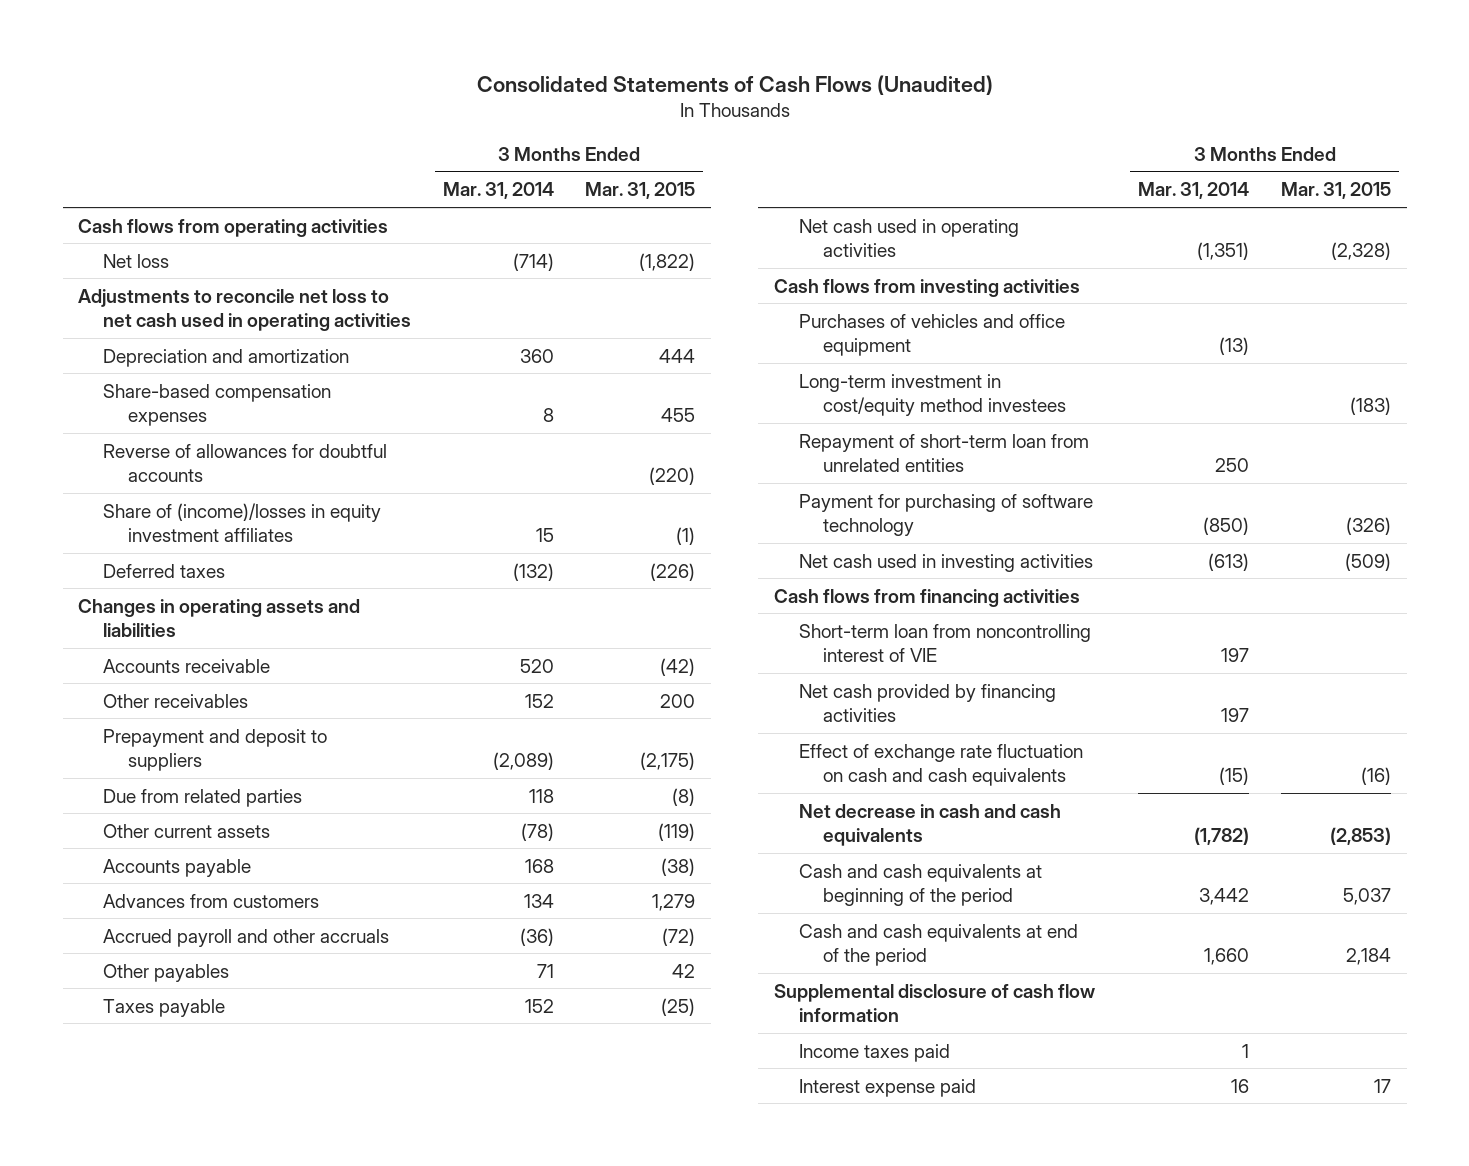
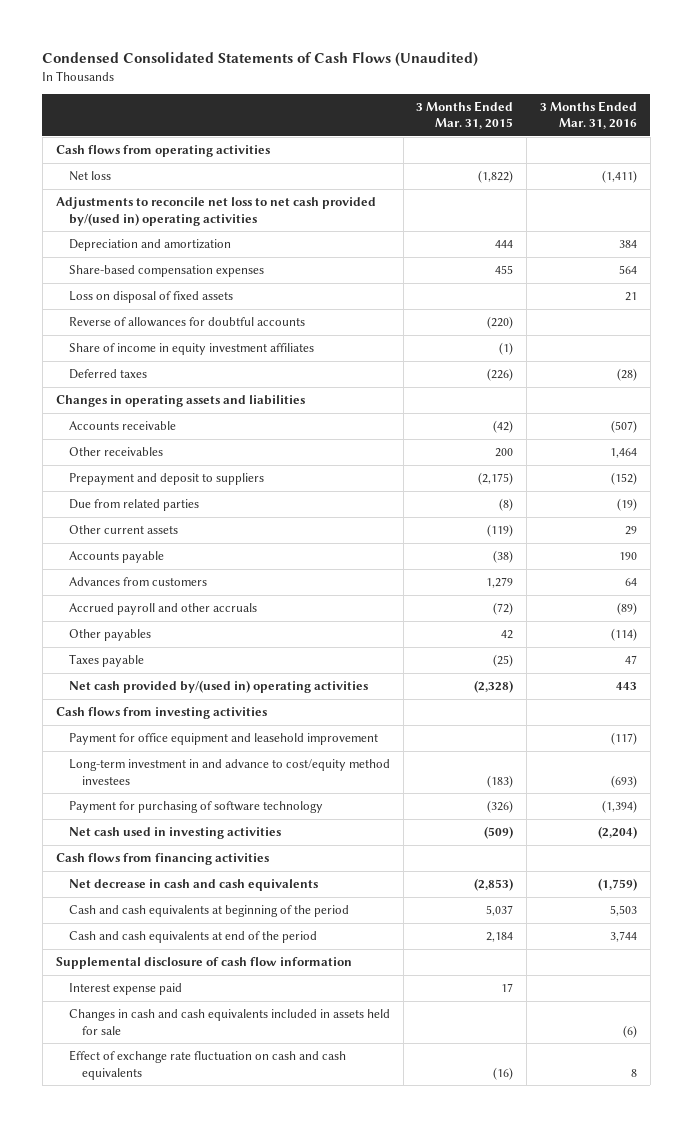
- Consolidated Statements of Cash Flows (Unaudited)
+ Condensed Consolidated Statements of Cash Flows (Unaudited)
- | 3 Months Ended Mar. 31, 2014 | 3 Months Ended Mar. 31, 2015
+ | 3 Months Ended Mar. 31, 2015 | 3 Months Ended Mar. 31, 2016
- Adjustments to reconcile net loss to net cash used in operating activities
+ Adjustments to reconcile net loss to net cash provided by/(used in) operating activities
+ Loss on disposal of fixed assets | | 21
- Share of (income)/losses in equity investment affiliates | 15 | (1)
+ Share of income in equity investment affiliates | (1) |
- Net cash used in operating activities | (1,351) | (2,328)
+ Net cash provided by/(used in) operating activities | (2,328) | 443
- Purchases of vehicles and office equipment | (13) |
- Long-term investment in cost/equity method investees | | (183)
- Repayment of short-term loan from unrelated entities | 250 |
+ Payment for office equipment and leasehold improvement | | (117)
+ Long-term investment in and advance to cost/equity method investees | (183) | (693)
- Short-term loan from noncontrolling interest of VIE | 197 |
- Net cash provided by financing activities | 197 |
- Income taxes paid | 1 |
+ Changes in cash and cash equivalents included in assets held for sale | | (6)
moved down: Effect of exchange rate fluctuation on cash and cash equivalents | (16) | 8

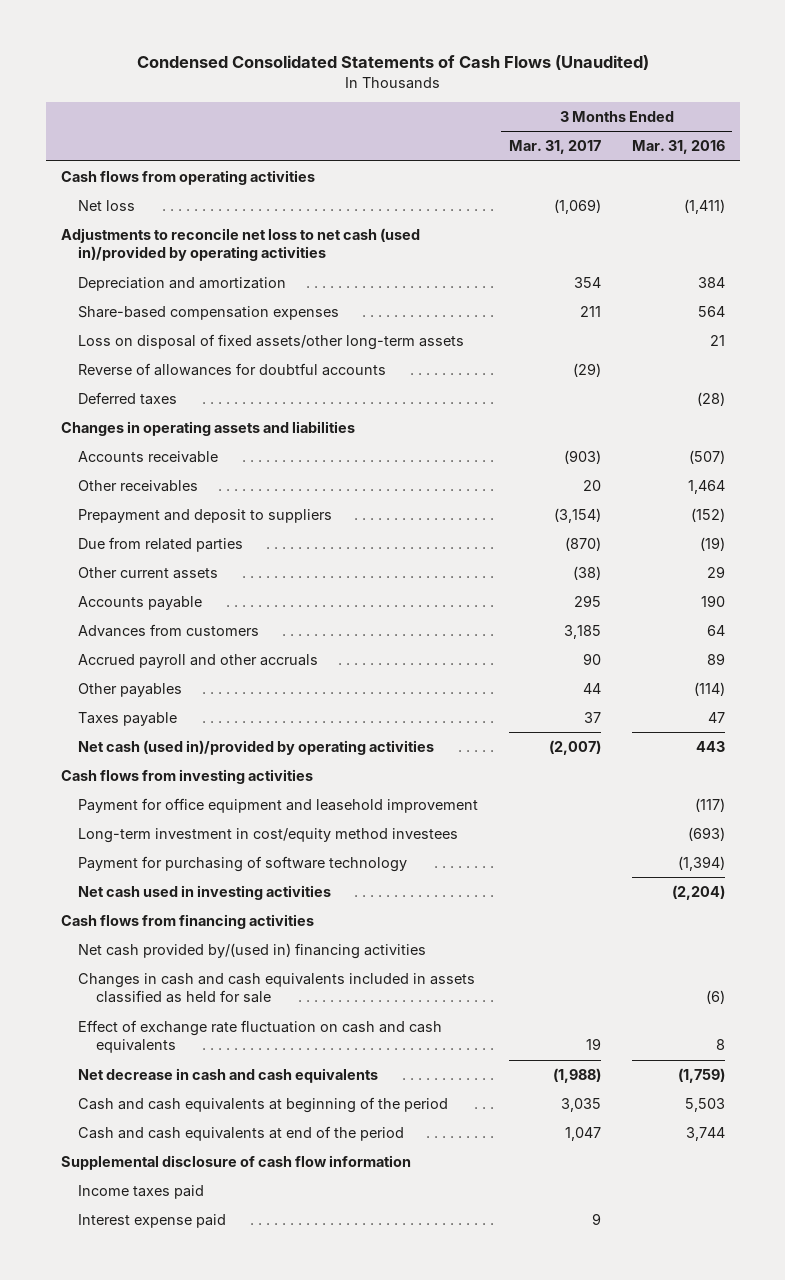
- | 3 Months Ended Mar. 31, 2015 | 3 Months Ended Mar. 31, 2016
+ | 3 Months Ended Mar. 31, 2017 | 3 Months Ended Mar. 31, 2016
- Adjustments to reconcile net loss to net cash provided by/(used in) operating activities
+ Adjustments to reconcile net loss to net cash (used in)/provided by operating activities
- Loss on disposal of fixed assets | | 21
+ Loss on disposal of fixed assets/other long-term assets | | 21
- Share of income in equity investment affiliates | (1) |
- Accrued payroll and other accruals | (72) | (89)
+ Accrued payroll and other accruals | 90 | 89
- Net cash provided by/(used in) operating activities | (2,328) | 443
+ Net cash (used in)/provided by operating activities | (2,007) | 443
- Long-term investment in and advance to cost/equity method investees | (183) | (693)
+ Long-term investment in cost/equity method investees | | (693)
+ Net cash provided by/(used in) financing activities
+ Changes in cash and cash equivalents included in assets classified as held for sale | | (6)
moved up: Effect of exchange rate fluctuation on cash and cash equivalents | 19 | 8
+ Income taxes paid
- Changes in cash and cash equivalents included in assets held for sale | | (6)

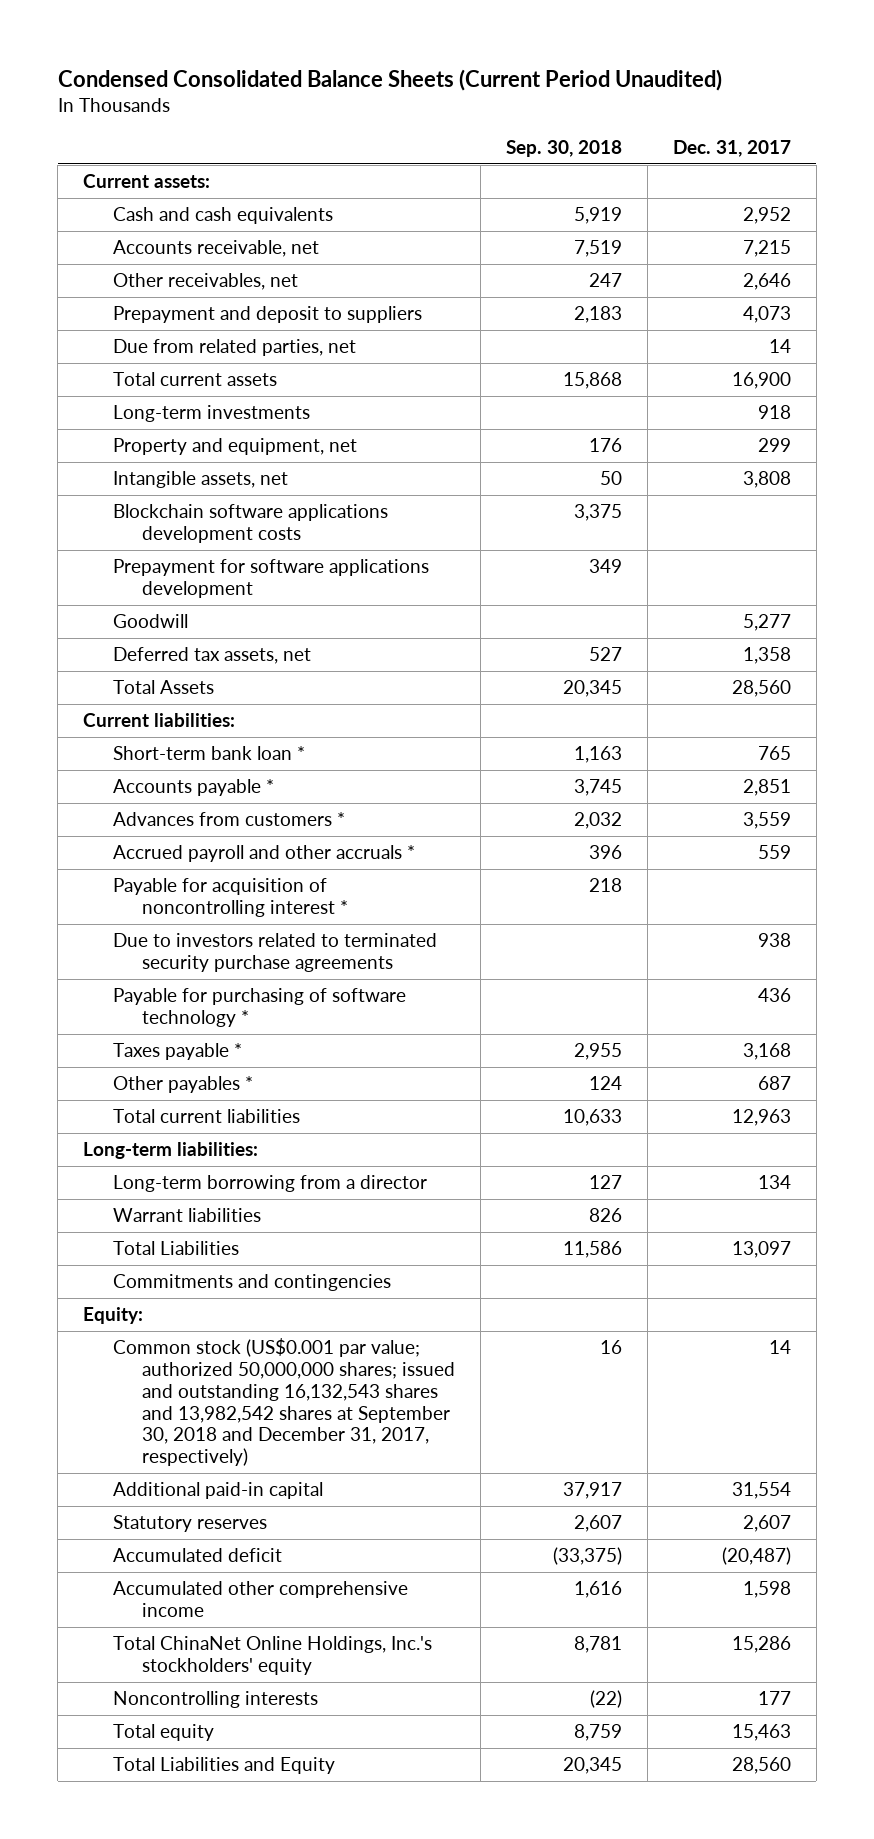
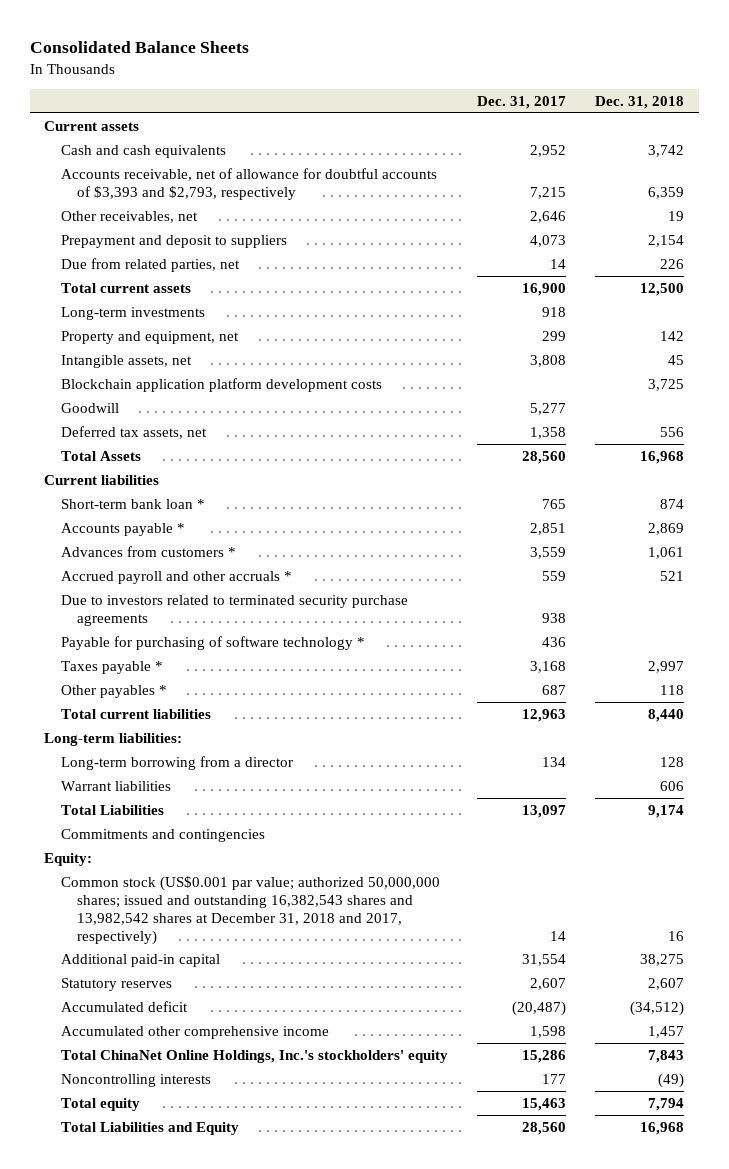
- Condensed Consolidated Balance Sheets (Current Period Unaudited)
+ Consolidated Balance Sheets
- | Sep. 30, 2018 | Dec. 31, 2017
+ | Dec. 31, 2017 | Dec. 31, 2018
- Current assets:
+ Current assets
- Accounts receivable, net | 7,519 | 7,215
+ Accounts receivable, net of allowance for doubtful accounts of $3,393 and $2,793, respectively | 7,215 | 6,359
- Blockchain software applications development costs | 3,375 |
- Prepayment for software applications development | 349 |
+ Blockchain application platform development costs | | 3,725
- Current liabilities:
+ Current liabilities
- Payable for acquisition of noncontrolling interest * | 218 |
- Common stock (US$0.001 par value; authorized 50,000,000 shares; issued and outstanding 16,132,543 shares and 13,982,542 shares at September 30, 2018 and December 31, 2017, respectively) | 16 | 14
+ Common stock (US$0.001 par value; authorized 50,000,000 shares; issued and outstanding 16,382,543 shares and 13,982,542 shares at December 31, 2018 and 2017, respectively) | 14 | 16

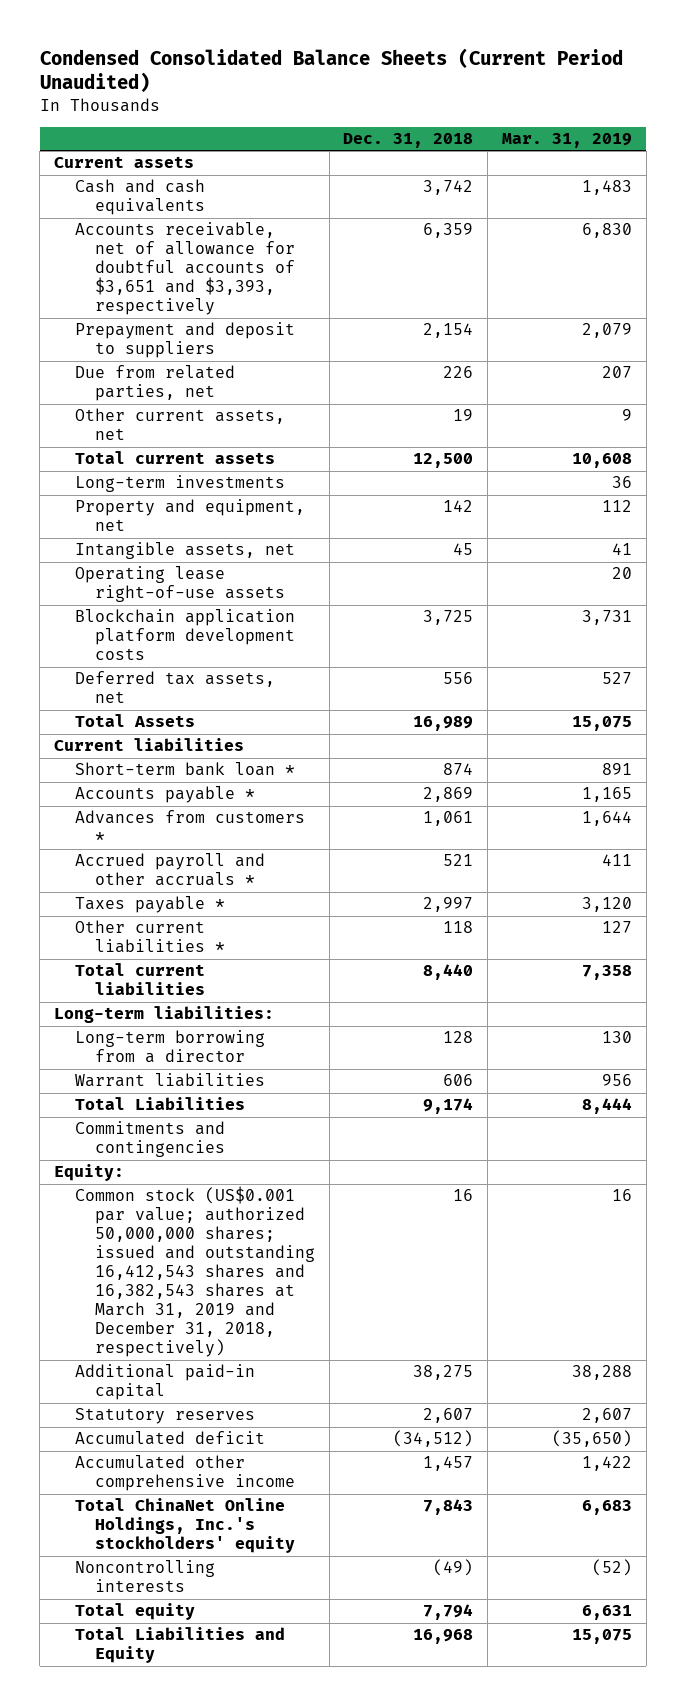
- Consolidated Balance Sheets
+ Condensed Consolidated Balance Sheets (Current Period Unaudited)
- | Dec. 31, 2017 | Dec. 31, 2018
+ | Dec. 31, 2018 | Mar. 31, 2019
- Accounts receivable, net of allowance for doubtful accounts of $3,393 and $2,793, respectively | 7,215 | 6,359
- Other receivables, net | 2,646 | 19
+ Accounts receivable, net of allowance for doubtful accounts of $3,651 and $3,393, respectively | 6,359 | 6,830
+ Other current assets, net | 19 | 9
+ Operating lease right-of-use assets | | 20
- Goodwill | 5,277 |
- Total Assets | 28,560 | 16,968
+ Total Assets | 16,989 | 15,075
- Due to investors related to terminated security purchase agreements | 938 |
- Payable for purchasing of software technology * | 436 |
- Other payables * | 687 | 118
+ Other current liabilities * | 118 | 127
- Common stock (US$0.001 par value; authorized 50,000,000 shares; issued and outstanding 16,382,543 shares and 13,982,542 shares at December 31, 2018 and 2017, respectively) | 14 | 16
+ Common stock (US$0.001 par value; authorized 50,000,000 shares; issued and outstanding 16,412,543 shares and 16,382,543 shares at March 31, 2019 and December 31, 2018, respectively) | 16 | 16

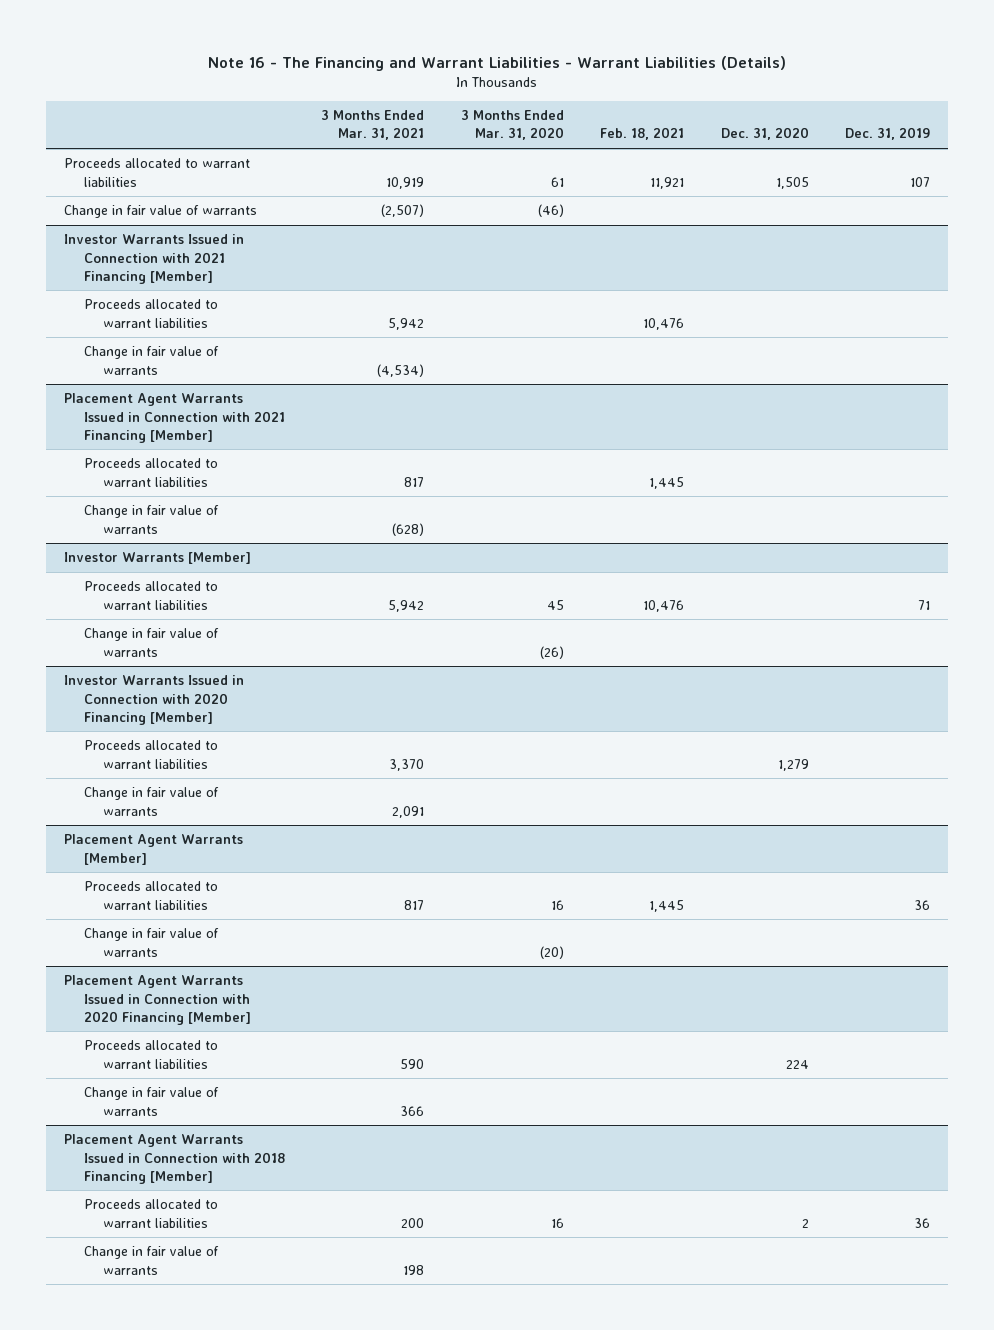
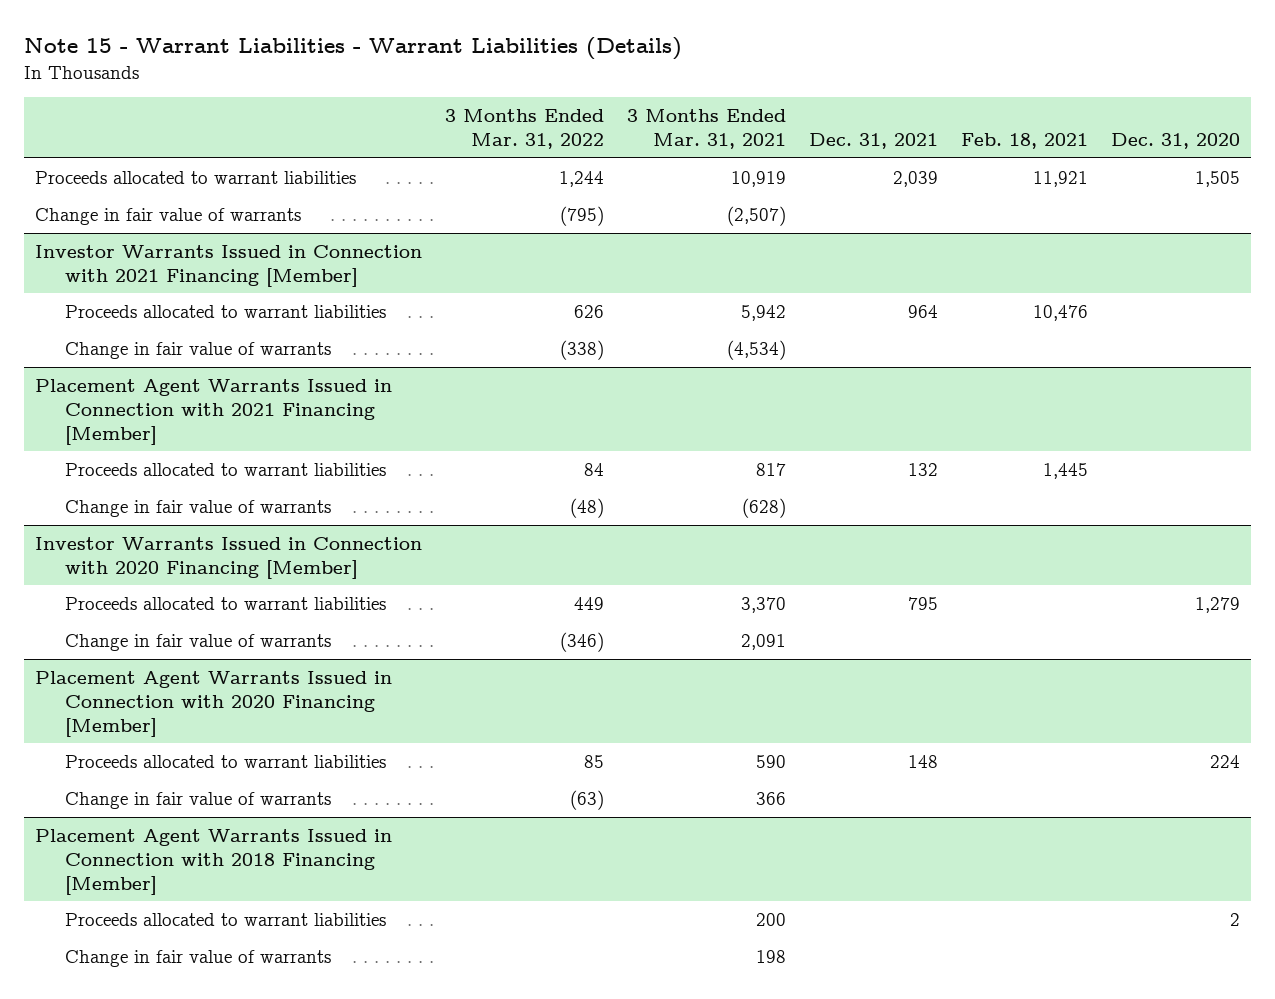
- Note 16 - The Financing and Warrant Liabilities - Warrant Liabilities (Details)
+ Note 15 - Warrant Liabilities - Warrant Liabilities (Details)
- | 3 Months Ended Mar. 31, 2021 | 3 Months Ended Mar. 31, 2020 | Feb. 18, 2021 | Dec. 31, 2020 | Dec. 31, 2019
+ | 3 Months Ended Mar. 31, 2022 | 3 Months Ended Mar. 31, 2021 | Dec. 31, 2021 | Feb. 18, 2021 | Dec. 31, 2020
- Investor Warrants [Member]
- Proceeds allocated to warrant liabilities | 5,942 | 45 | 10,476 | | 71
- Change in fair value of warrants | | (26) | | |
- Placement Agent Warrants [Member]
- Proceeds allocated to warrant liabilities | 817 | 16 | 1,445 | | 36
- Change in fair value of warrants | | (20) | | |

